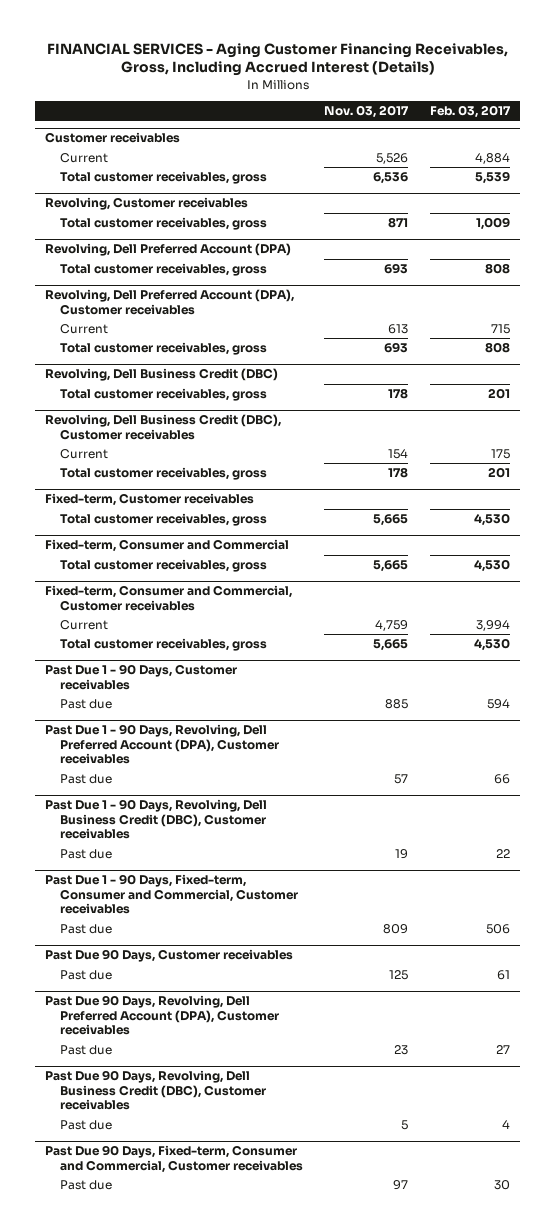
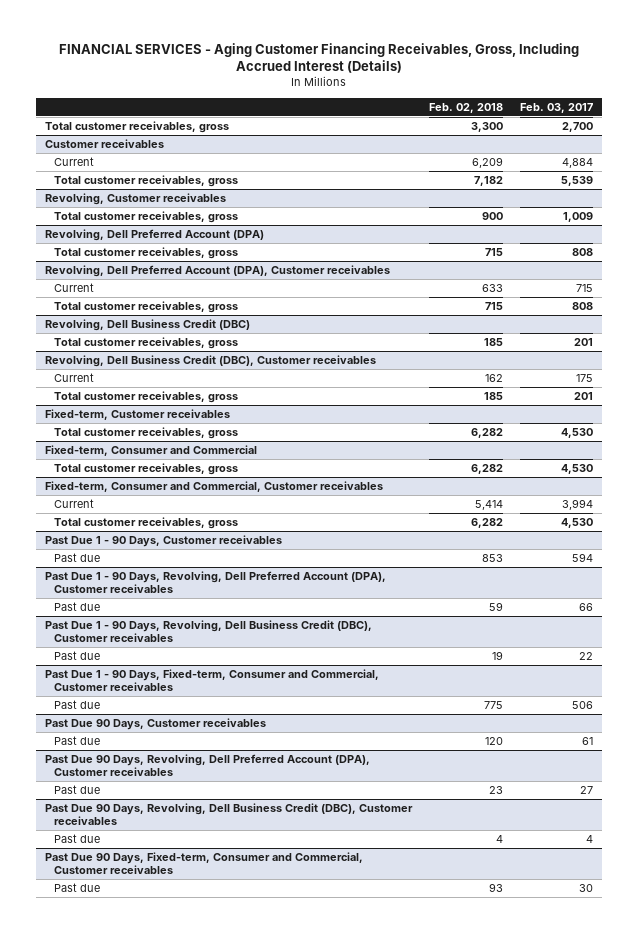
- | Nov. 03, 2017 | Feb. 03, 2017
+ | Feb. 02, 2018 | Feb. 03, 2017
+ Total customer receivables, gross | 3,300 | 2,700

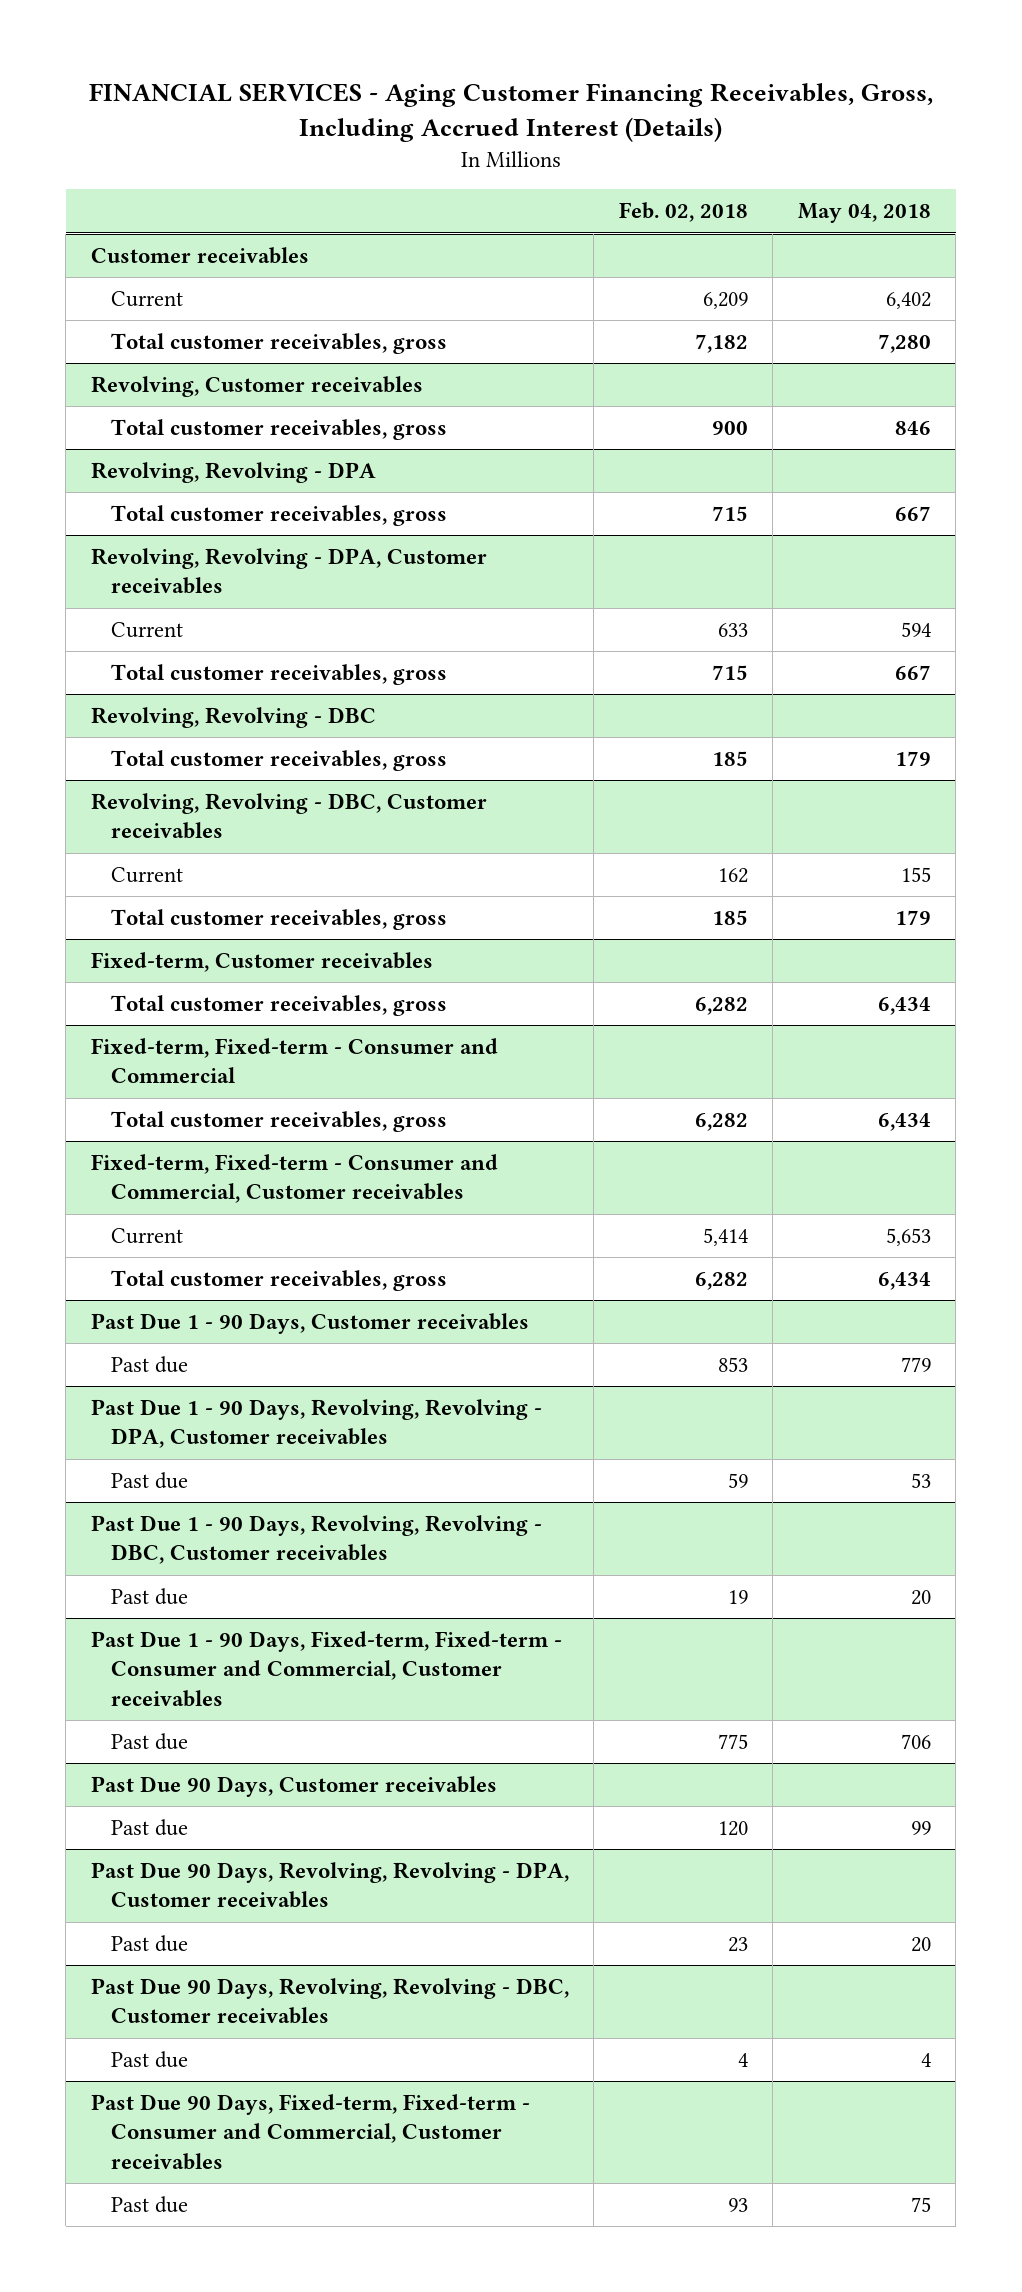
- | Feb. 02, 2018 | Feb. 03, 2017
+ | Feb. 02, 2018 | May 04, 2018
- Total customer receivables, gross | 3,300 | 2,700
- Revolving, Dell Preferred Account (DPA)
+ Revolving, Revolving - DPA
- Revolving, Dell Preferred Account (DPA), Customer receivables
+ Revolving, Revolving - DPA, Customer receivables
- Revolving, Dell Business Credit (DBC)
+ Revolving, Revolving - DBC
- Revolving, Dell Business Credit (DBC), Customer receivables
+ Revolving, Revolving - DBC, Customer receivables
- Fixed-term, Consumer and Commercial
+ Fixed-term, Fixed-term - Consumer and Commercial
- Fixed-term, Consumer and Commercial, Customer receivables
+ Fixed-term, Fixed-term - Consumer and Commercial, Customer receivables
- Past Due 1 - 90 Days, Revolving, Dell Preferred Account (DPA), Customer receivables
+ Past Due 1 - 90 Days, Revolving, Revolving - DPA, Customer receivables
- Past Due 1 - 90 Days, Revolving, Dell Business Credit (DBC), Customer receivables
+ Past Due 1 - 90 Days, Revolving, Revolving - DBC, Customer receivables
- Past Due 1 - 90 Days, Fixed-term, Consumer and Commercial, Customer receivables
+ Past Due 1 - 90 Days, Fixed-term, Fixed-term - Consumer and Commercial, Customer receivables
- Past Due 90 Days, Revolving, Dell Preferred Account (DPA), Customer receivables
+ Past Due 90 Days, Revolving, Revolving - DPA, Customer receivables
- Past Due 90 Days, Revolving, Dell Business Credit (DBC), Customer receivables
+ Past Due 90 Days, Revolving, Revolving - DBC, Customer receivables
- Past Due 90 Days, Fixed-term, Consumer and Commercial, Customer receivables
+ Past Due 90 Days, Fixed-term, Fixed-term - Consumer and Commercial, Customer receivables

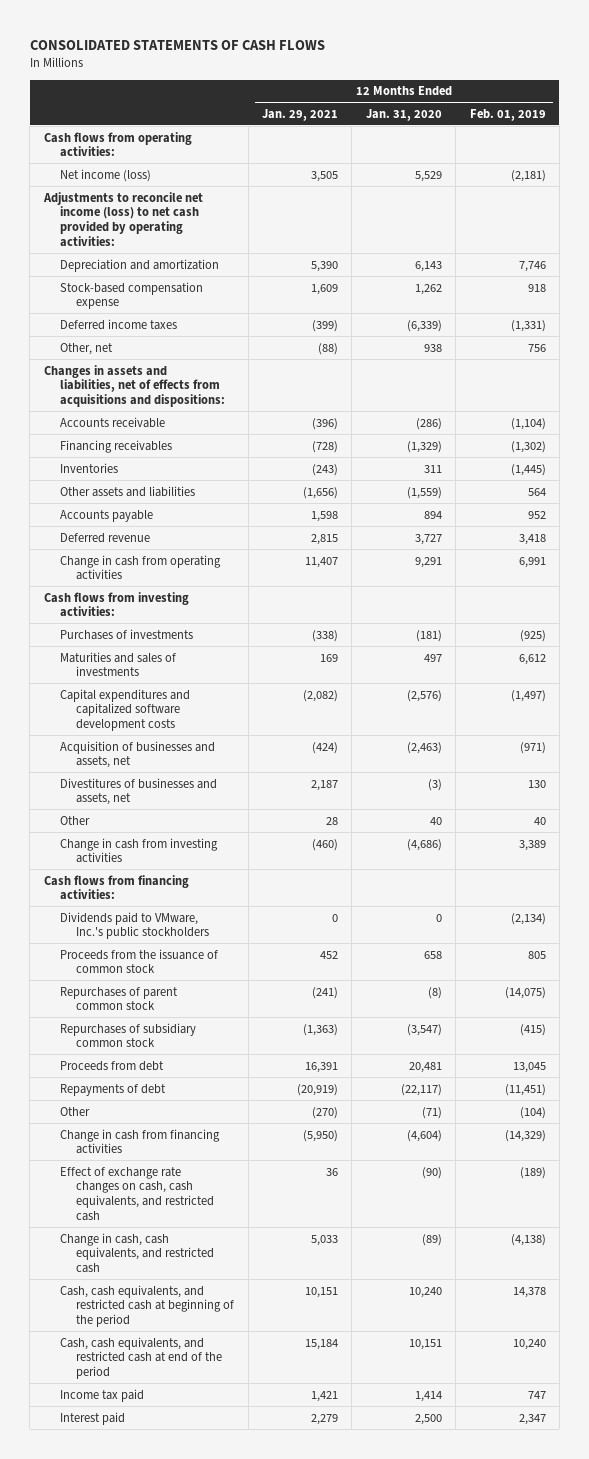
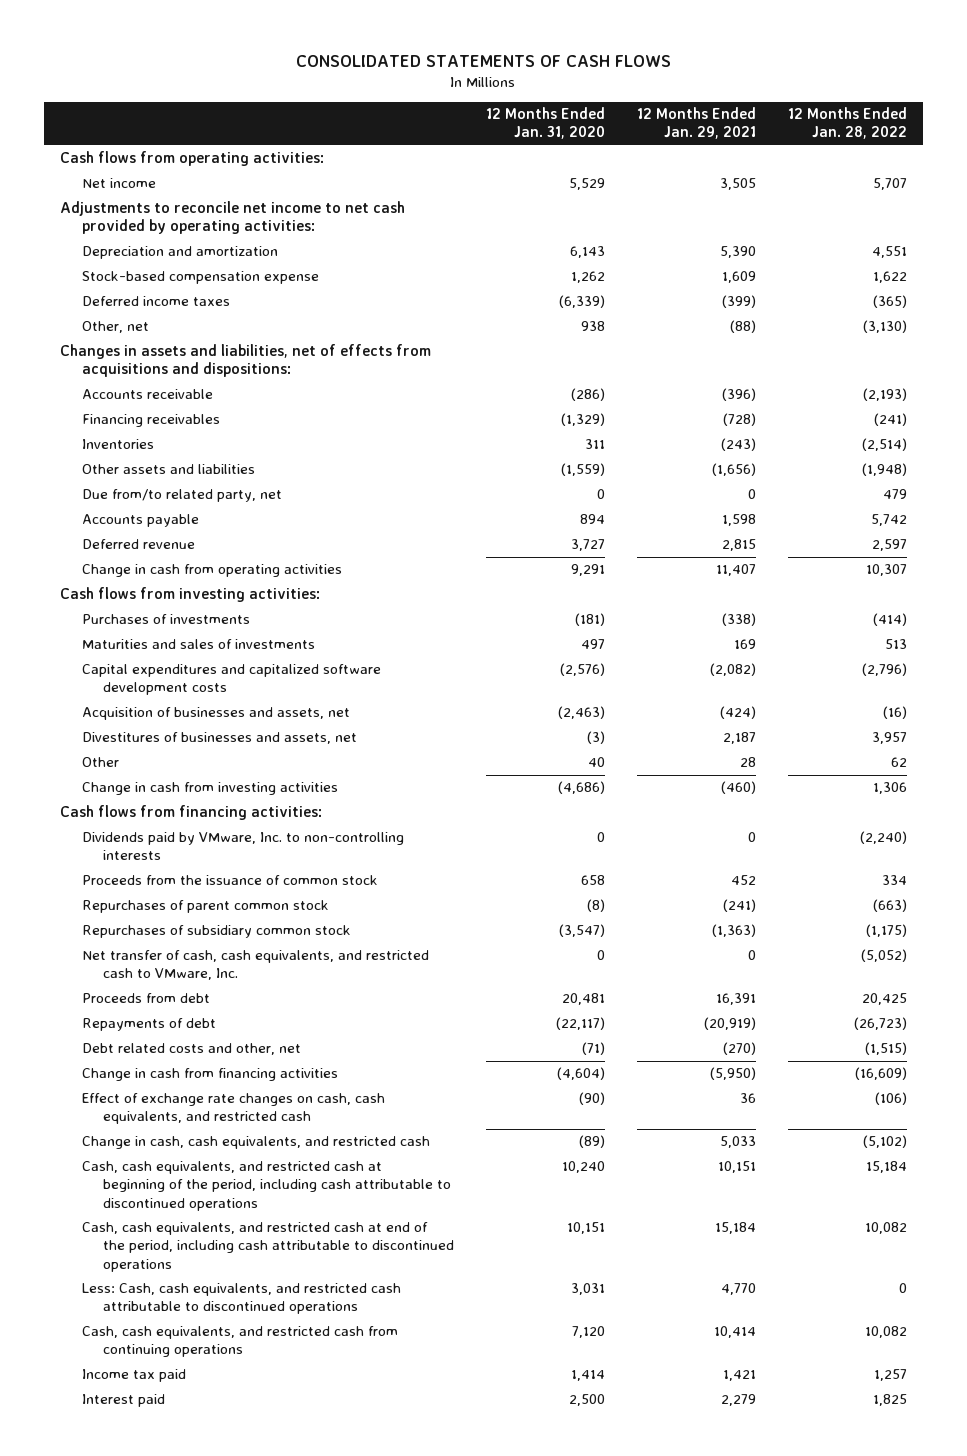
- | 12 Months Ended Jan. 29, 2021 | 12 Months Ended Jan. 31, 2020 | 12 Months Ended Feb. 01, 2019
+ | 12 Months Ended Jan. 31, 2020 | 12 Months Ended Jan. 29, 2021 | 12 Months Ended Jan. 28, 2022
- Net income (loss) | 3,505 | 5,529 | (2,181)
- Adjustments to reconcile net income (loss) to net cash provided by operating activities:
+ Net income | 5,529 | 3,505 | 5,707
+ Adjustments to reconcile net income to net cash provided by operating activities:
+ Due from/to related party, net | 0 | 0 | 479
- Dividends paid to VMware, Inc.'s public stockholders | 0 | 0 | (2,134)
+ Dividends paid by VMware, Inc. to non-controlling interests | 0 | 0 | (2,240)
+ Net transfer of cash, cash equivalents, and restricted cash to VMware, Inc. | 0 | 0 | (5,052)
- Other | (270) | (71) | (104)
+ Debt related costs and other, net | (71) | (270) | (1,515)
- Cash, cash equivalents, and restricted cash at beginning of the period | 10,151 | 10,240 | 14,378
- Cash, cash equivalents, and restricted cash at end of the period | 15,184 | 10,151 | 10,240
+ Cash, cash equivalents, and restricted cash at beginning of the period, including cash attributable to discontinued operations | 10,240 | 10,151 | 15,184
+ Cash, cash equivalents, and restricted cash at end of the period, including cash attributable to discontinued operations | 10,151 | 15,184 | 10,082
+ Less: Cash, cash equivalents, and restricted cash attributable to discontinued operations | 3,031 | 4,770 | 0
+ Cash, cash equivalents, and restricted cash from continuing operations | 7,120 | 10,414 | 10,082

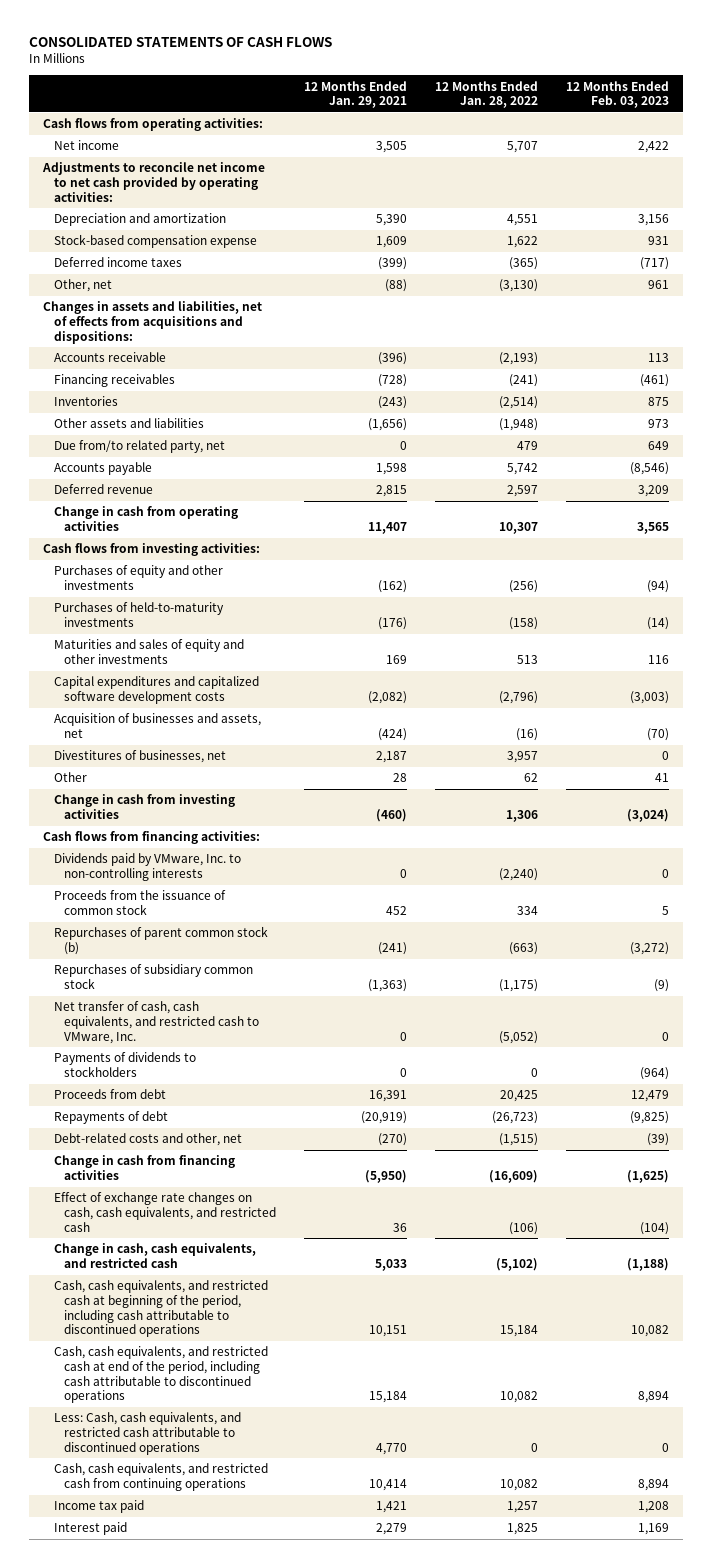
- | 12 Months Ended Jan. 31, 2020 | 12 Months Ended Jan. 29, 2021 | 12 Months Ended Jan. 28, 2022
+ | 12 Months Ended Jan. 29, 2021 | 12 Months Ended Jan. 28, 2022 | 12 Months Ended Feb. 03, 2023
- Purchases of investments | (181) | (338) | (414)
- Maturities and sales of investments | 497 | 169 | 513
+ Purchases of equity and other investments | (162) | (256) | (94)
+ Purchases of held-to-maturity investments | (176) | (158) | (14)
+ Maturities and sales of equity and other investments | 169 | 513 | 116
- Divestitures of businesses and assets, net | (3) | 2,187 | 3,957
+ Divestitures of businesses, net | 2,187 | 3,957 | 0
- Repurchases of parent common stock | (8) | (241) | (663)
+ Repurchases of parent common stock (b) | (241) | (663) | (3,272)
+ Payments of dividends to stockholders | 0 | 0 | (964)
- Debt related costs and other, net | (71) | (270) | (1,515)
+ Debt-related costs and other, net | (270) | (1,515) | (39)

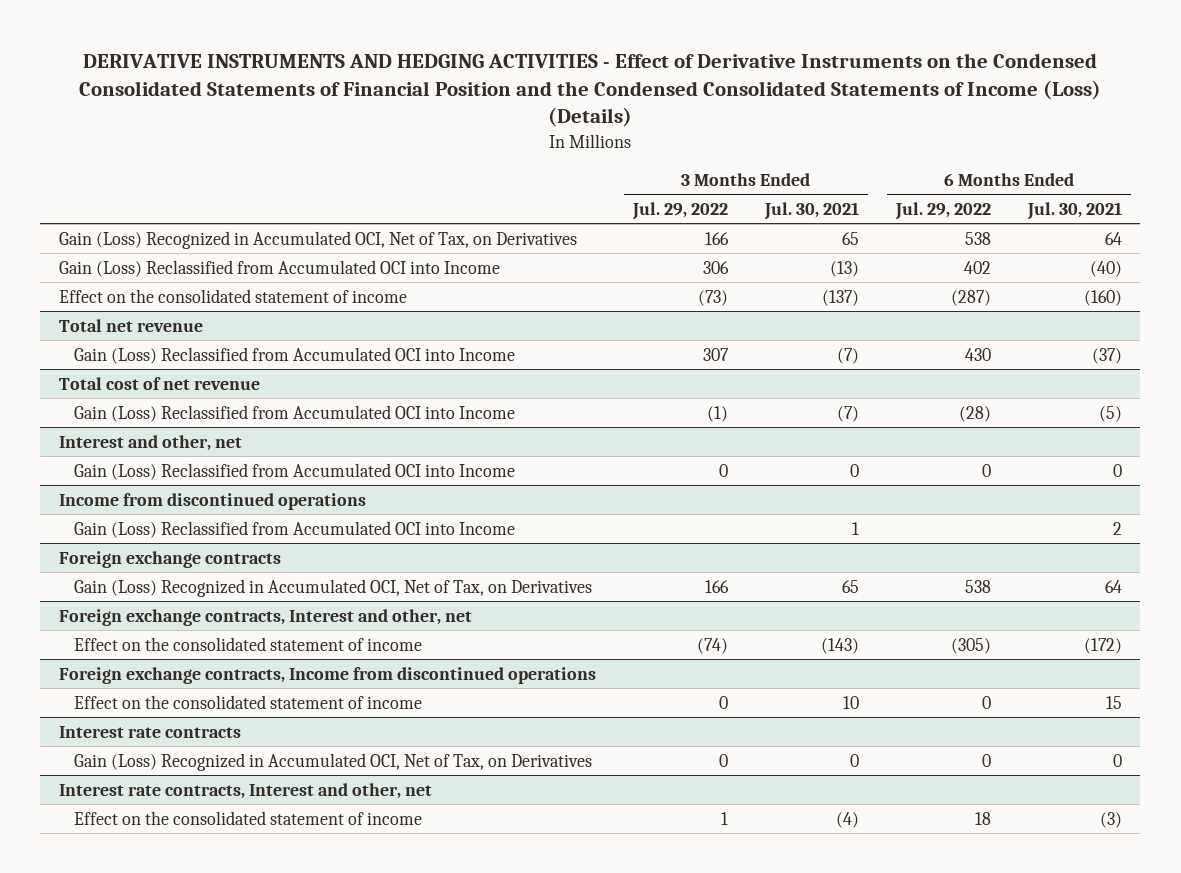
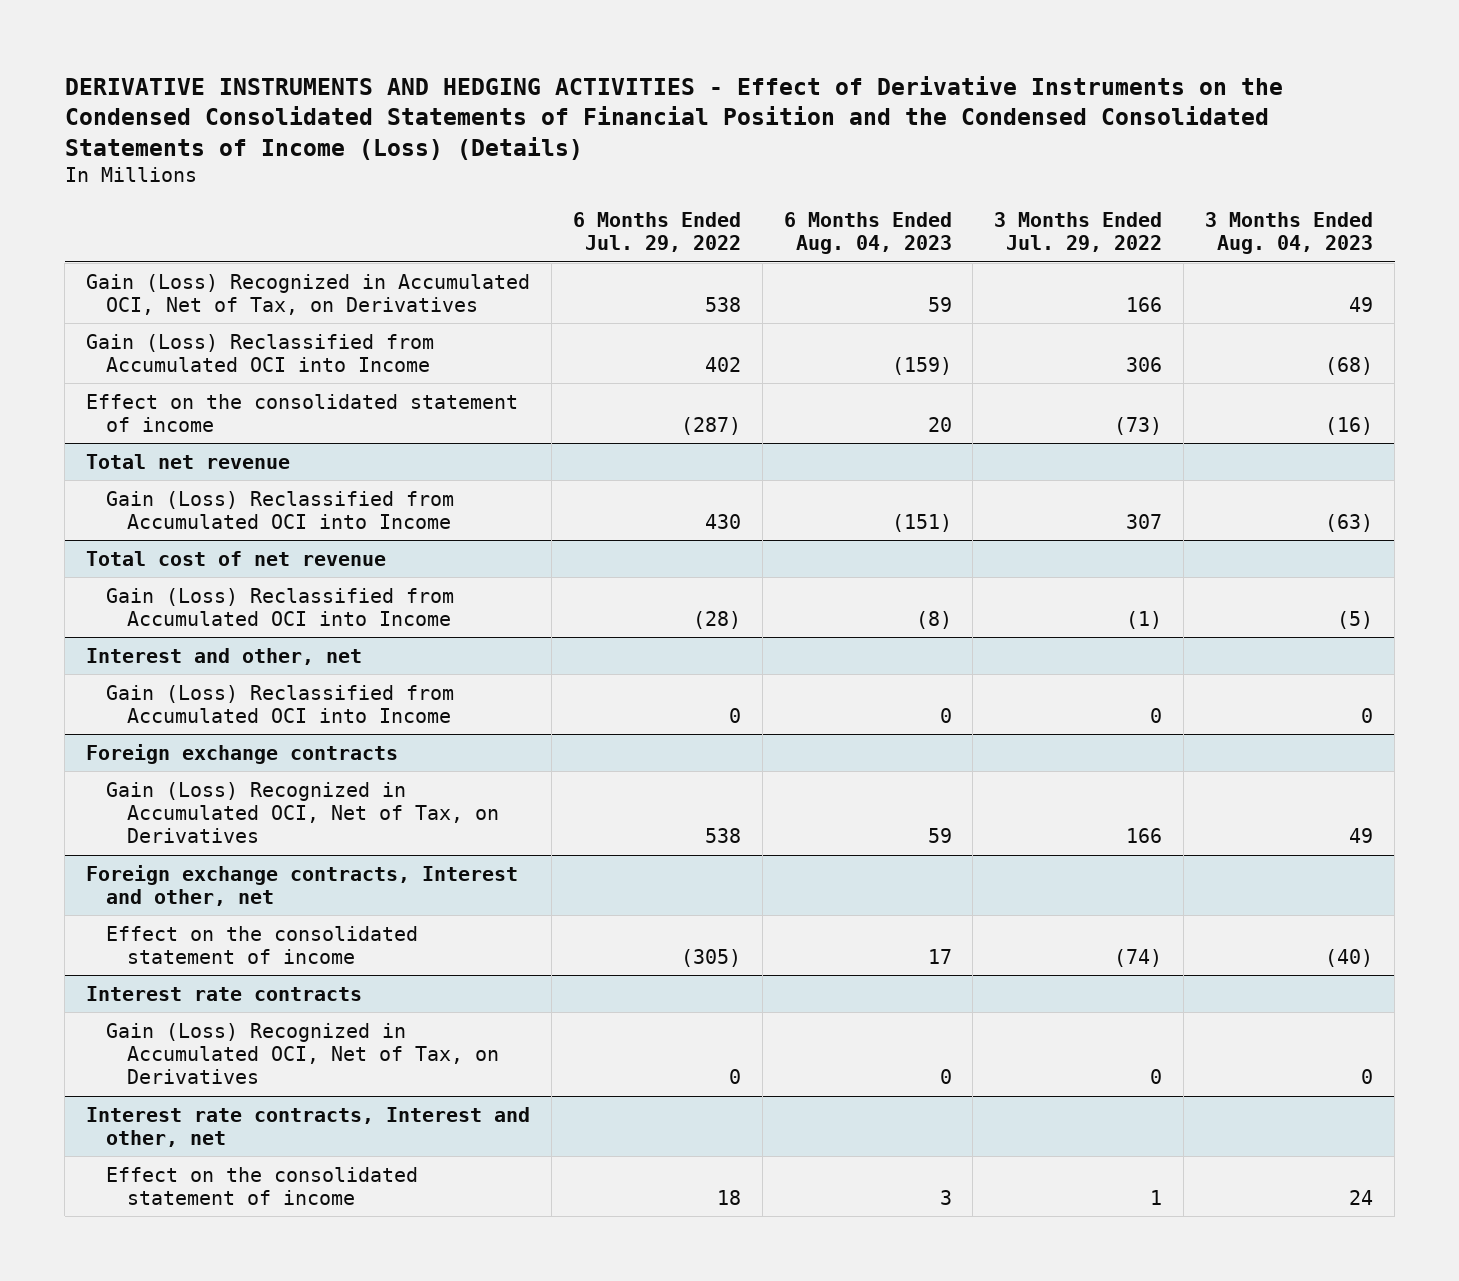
- | 3 Months Ended Jul. 29, 2022 | 3 Months Ended Jul. 30, 2021 | 6 Months Ended Jul. 29, 2022 | 6 Months Ended Jul. 30, 2021
+ | 6 Months Ended Jul. 29, 2022 | 6 Months Ended Aug. 04, 2023 | 3 Months Ended Jul. 29, 2022 | 3 Months Ended Aug. 04, 2023
- Income from discontinued operations
- Gain (Loss) Reclassified from Accumulated OCI into Income | | 1 | | 2
- Foreign exchange contracts, Income from discontinued operations
- Effect on the consolidated statement of income | 0 | 10 | 0 | 15

